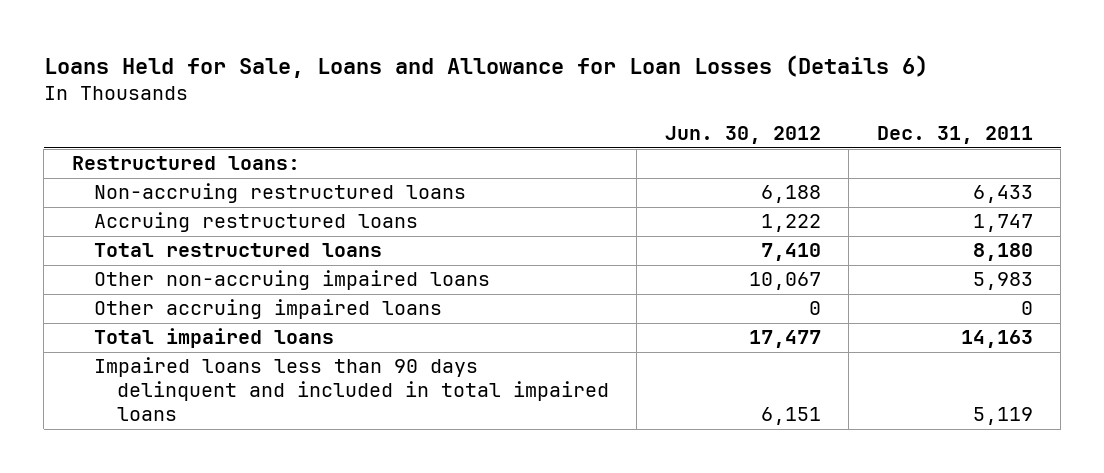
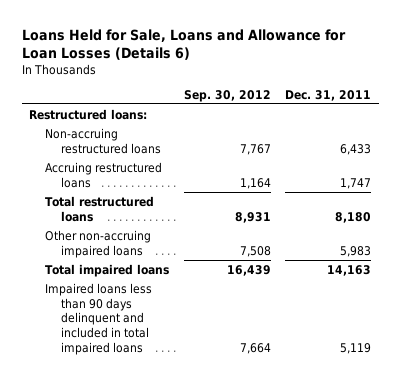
- | Jun. 30, 2012 | Dec. 31, 2011
+ | Sep. 30, 2012 | Dec. 31, 2011
- Other accruing impaired loans | 0 | 0

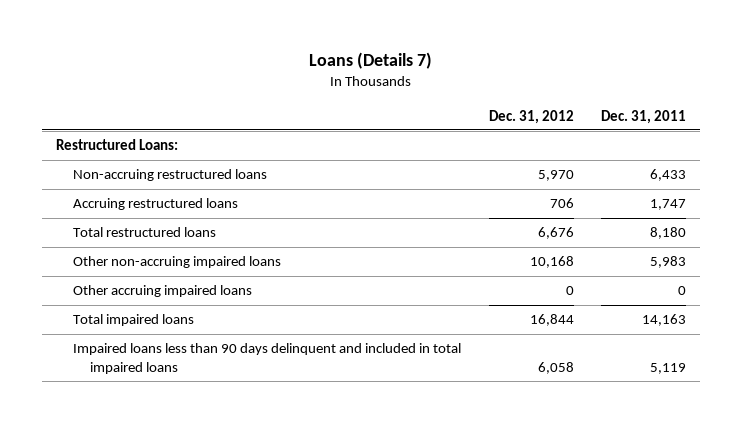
- Loans Held for Sale, Loans and Allowance for Loan Losses (Details 6)
+ Loans (Details 7)
- | Sep. 30, 2012 | Dec. 31, 2011
+ | Dec. 31, 2012 | Dec. 31, 2011
- Restructured loans:
+ Restructured Loans:
+ Other accruing impaired loans | 0 | 0

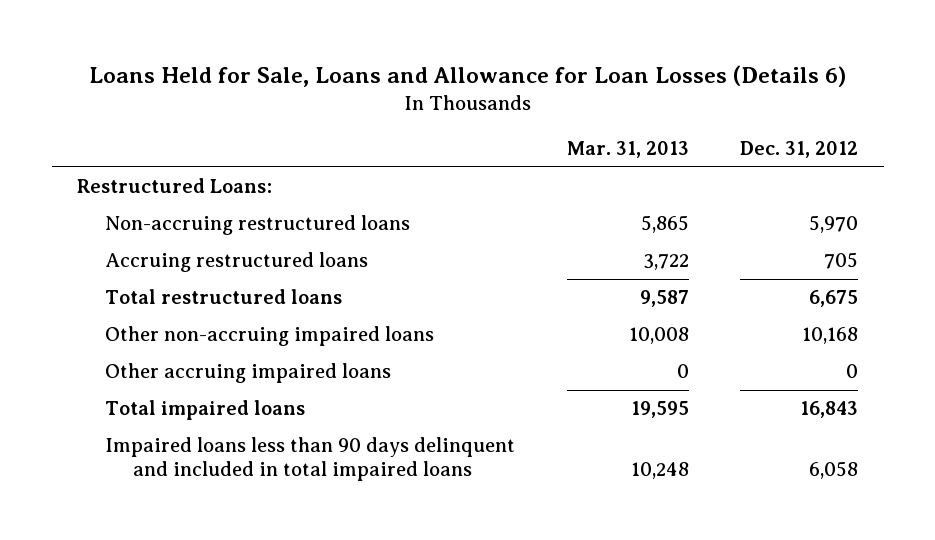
- Loans (Details 7)
+ Loans Held for Sale, Loans and Allowance for Loan Losses (Details 6)
- | Dec. 31, 2012 | Dec. 31, 2011
+ | Mar. 31, 2013 | Dec. 31, 2012
- Accruing restructured loans | 706 | 1,747
- Total restructured loans | 6,676 | 8,180
+ Accruing restructured loans | 3,722 | 705
+ Total restructured loans | 9,587 | 6,675
- Total impaired loans | 16,844 | 14,163
+ Total impaired loans | 19,595 | 16,843

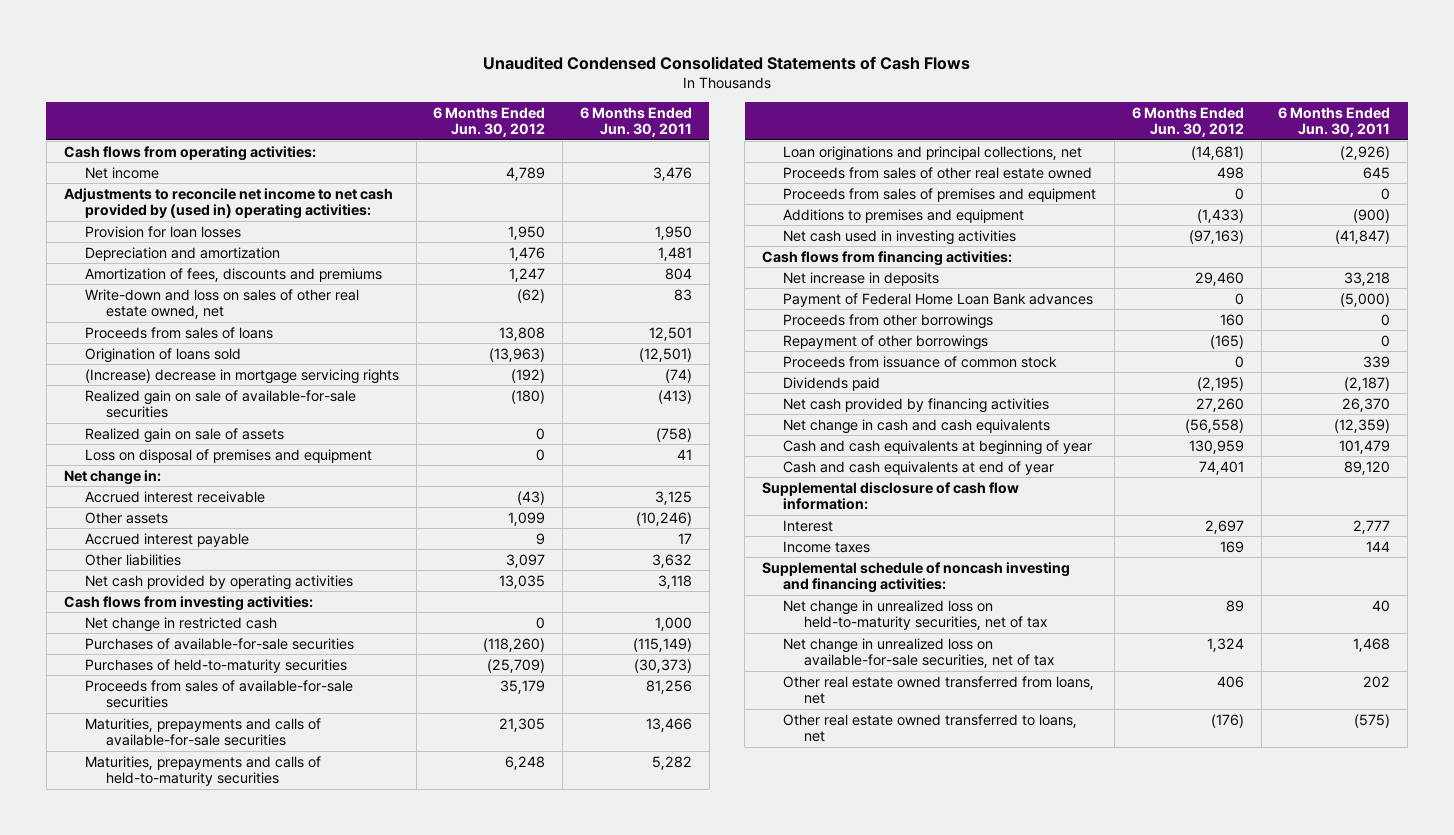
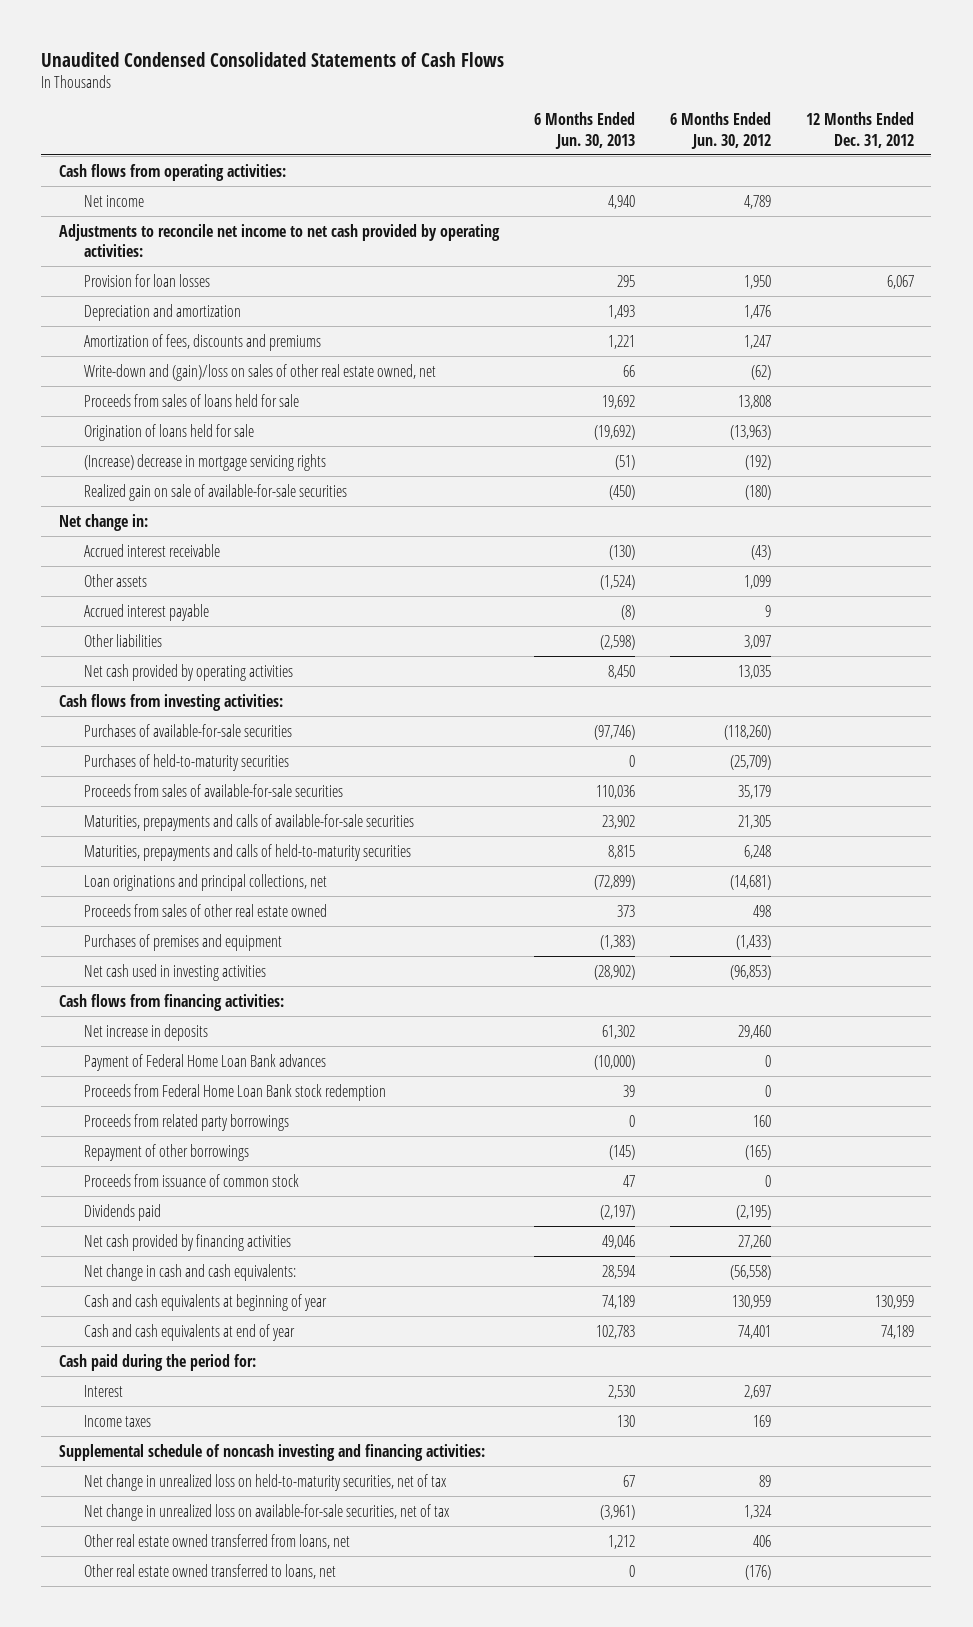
- | 6 Months Ended Jun. 30, 2012 | 6 Months Ended Jun. 30, 2011
+ | 6 Months Ended Jun. 30, 2013 | 6 Months Ended Jun. 30, 2012 | 12 Months Ended Dec. 31, 2012
- Adjustments to reconcile net income to net cash provided by (used in) operating activities:
+ Adjustments to reconcile net income to net cash provided by operating activities:
- Write-down and loss on sales of other real estate owned, net | (62) | 83
- Proceeds from sales of loans | 13,808 | 12,501
- Origination of loans sold | (13,963) | (12,501)
+ Write-down and (gain)/loss on sales of other real estate owned, net | 66 | (62) |
+ Proceeds from sales of loans held for sale | 19,692 | 13,808 |
+ Origination of loans held for sale | (19,692) | (13,963) |
- Realized gain on sale of assets | 0 | (758)
- Loss on disposal of premises and equipment | 0 | 41
- Net change in restricted cash | 0 | 1,000
- Proceeds from sales of premises and equipment | 0 | 0
- Additions to premises and equipment | (1,433) | (900)
- Net cash used in investing activities | (97,163) | (41,847)
+ Purchases of premises and equipment | (1,383) | (1,433) |
+ Net cash used in investing activities | (28,902) | (96,853) |
- Proceeds from other borrowings | 160 | 0
+ Proceeds from Federal Home Loan Bank stock redemption | 39 | 0 |
+ Proceeds from related party borrowings | 0 | 160 |
- Net change in cash and cash equivalents | (56,558) | (12,359)
+ Net change in cash and cash equivalents: | 28,594 | (56,558) |
- Supplemental disclosure of cash flow information:
+ Cash paid during the period for:

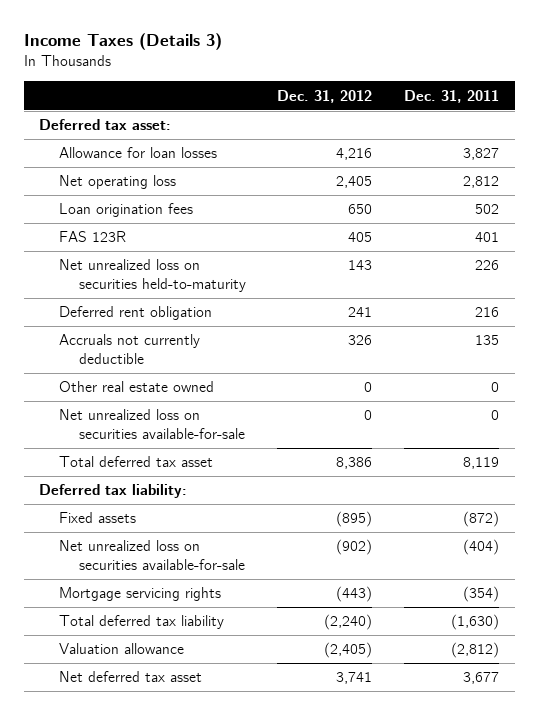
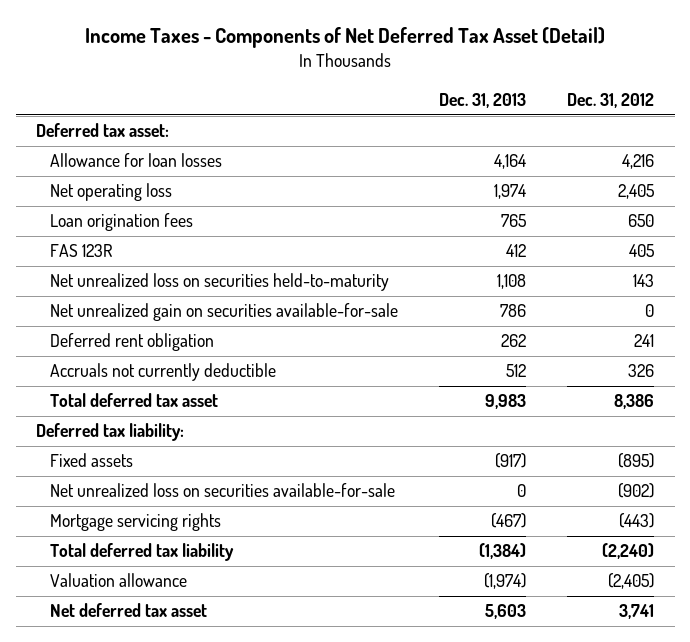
- Income Taxes (Details 3)
+ Income Taxes - Components of Net Deferred Tax Asset (Detail)
- | Dec. 31, 2012 | Dec. 31, 2011
+ | Dec. 31, 2013 | Dec. 31, 2012
+ Net unrealized gain on securities available-for-sale | 786 | 0
- Other real estate owned | 0 | 0
- Net unrealized loss on securities available-for-sale | 0 | 0

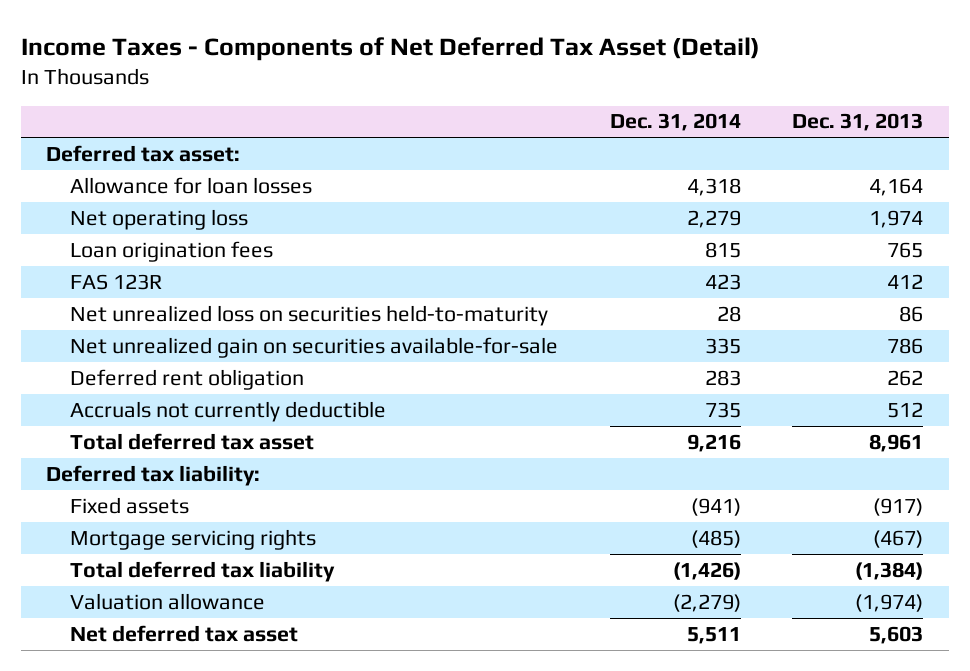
- | Dec. 31, 2013 | Dec. 31, 2012
+ | Dec. 31, 2014 | Dec. 31, 2013
- Net unrealized loss on securities held-to-maturity | 1,108 | 143
+ Net unrealized loss on securities held-to-maturity | 28 | 86
- Total deferred tax asset | 9,983 | 8,386
+ Total deferred tax asset | 9,216 | 8,961
- Net unrealized loss on securities available-for-sale | 0 | (902)

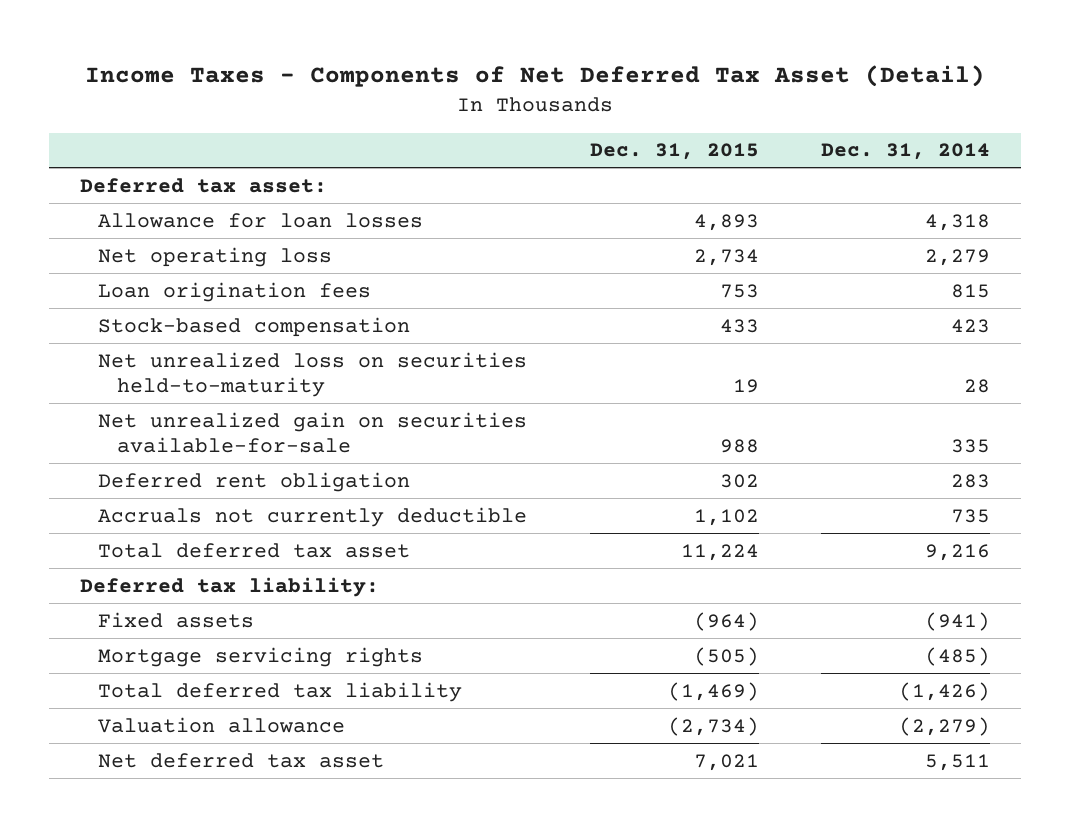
- | Dec. 31, 2014 | Dec. 31, 2013
+ | Dec. 31, 2015 | Dec. 31, 2014
- FAS 123R | 423 | 412
+ Stock-based compensation | 433 | 423

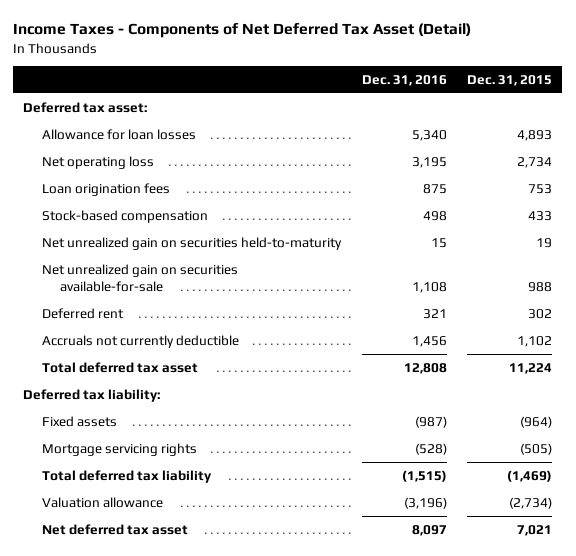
- | Dec. 31, 2015 | Dec. 31, 2014
+ | Dec. 31, 2016 | Dec. 31, 2015
- Net unrealized loss on securities held-to-maturity | 19 | 28
+ Net unrealized gain on securities held-to-maturity | 15 | 19
- Deferred rent obligation | 302 | 283
+ Deferred rent | 321 | 302

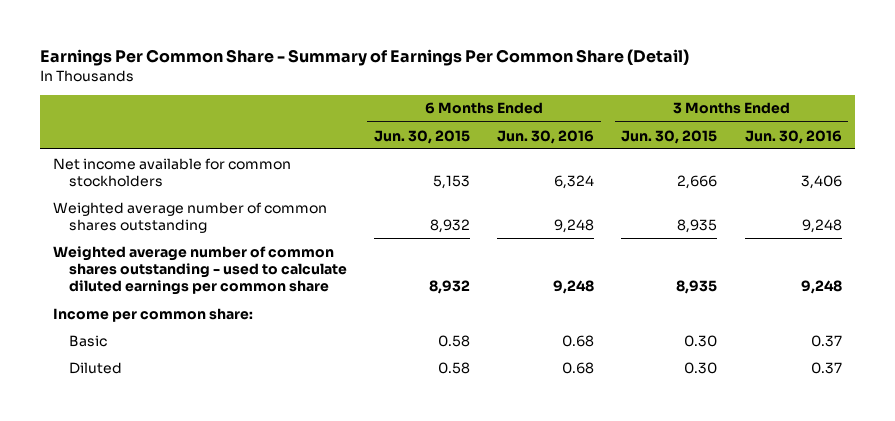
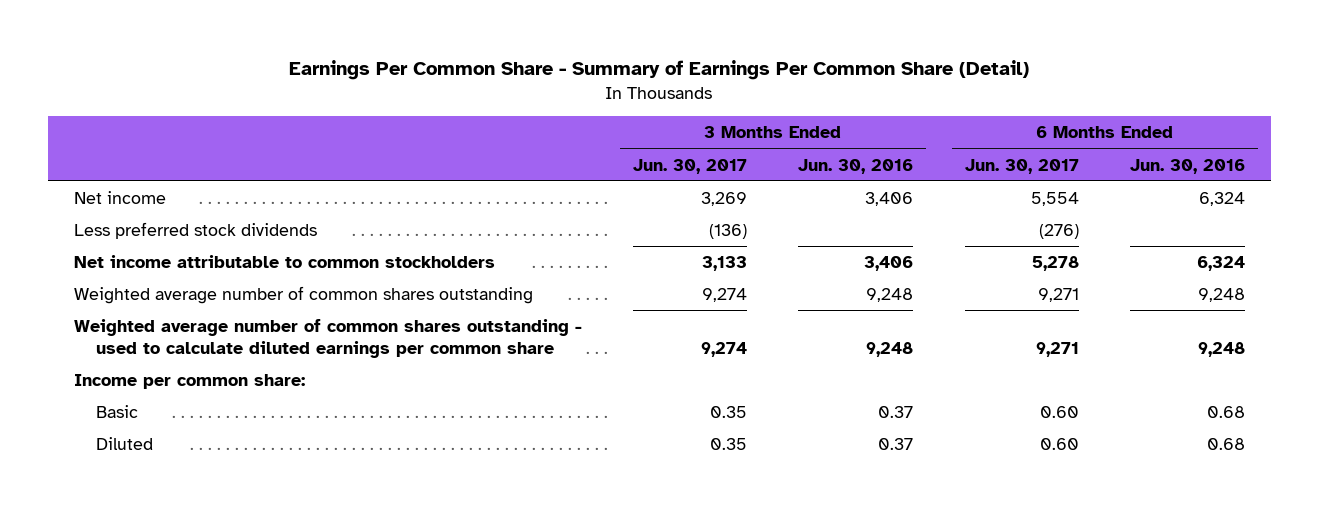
- | 6 Months Ended Jun. 30, 2015 | 6 Months Ended Jun. 30, 2016 | 3 Months Ended Jun. 30, 2015 | 3 Months Ended Jun. 30, 2016
+ | 3 Months Ended Jun. 30, 2017 | 3 Months Ended Jun. 30, 2016 | 6 Months Ended Jun. 30, 2017 | 6 Months Ended Jun. 30, 2016
- Net income available for common stockholders | 5,153 | 6,324 | 2,666 | 3,406
+ Net income | 3,269 | 3,406 | 5,554 | 6,324
+ Less preferred stock dividends | (136) | | (276) |
+ Net income attributable to common stockholders | 3,133 | 3,406 | 5,278 | 6,324

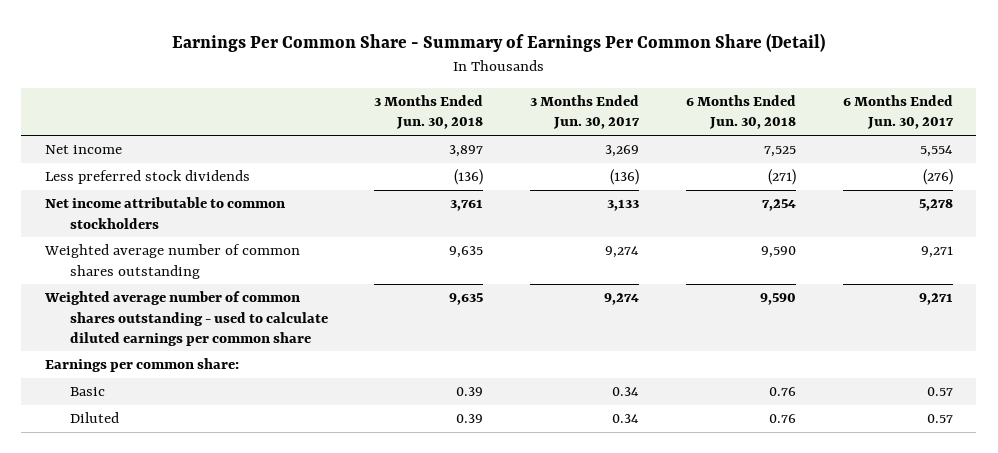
- | 3 Months Ended Jun. 30, 2017 | 3 Months Ended Jun. 30, 2016 | 6 Months Ended Jun. 30, 2017 | 6 Months Ended Jun. 30, 2016
+ | 3 Months Ended Jun. 30, 2018 | 3 Months Ended Jun. 30, 2017 | 6 Months Ended Jun. 30, 2018 | 6 Months Ended Jun. 30, 2017
- Income per common share:
- Basic | 0.35 | 0.37 | 0.60 | 0.68
- Diluted | 0.35 | 0.37 | 0.60 | 0.68
+ Earnings per common share:
+ Basic | 0.39 | 0.34 | 0.76 | 0.57
+ Diluted | 0.39 | 0.34 | 0.76 | 0.57

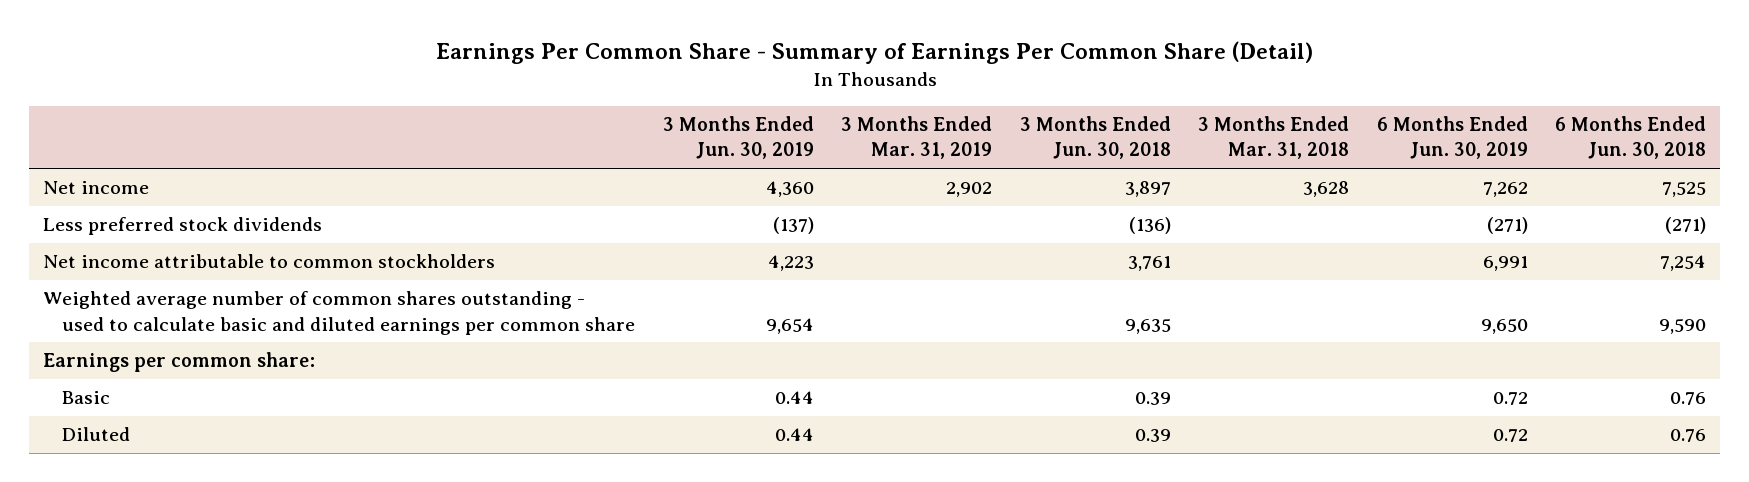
- | 3 Months Ended Jun. 30, 2018 | 3 Months Ended Jun. 30, 2017 | 6 Months Ended Jun. 30, 2018 | 6 Months Ended Jun. 30, 2017
+ | 3 Months Ended Jun. 30, 2019 | 3 Months Ended Mar. 31, 2019 | 3 Months Ended Jun. 30, 2018 | 3 Months Ended Mar. 31, 2018 | 6 Months Ended Jun. 30, 2019 | 6 Months Ended Jun. 30, 2018
- Weighted average number of common shares outstanding | 9,635 | 9,274 | 9,590 | 9,271
- Weighted average number of common shares outstanding - used to calculate diluted earnings per common share | 9,635 | 9,274 | 9,590 | 9,271
+ Weighted average number of common shares outstanding - used to calculate basic and diluted earnings per common share | 9,654 | | 9,635 | | 9,650 | 9,590

